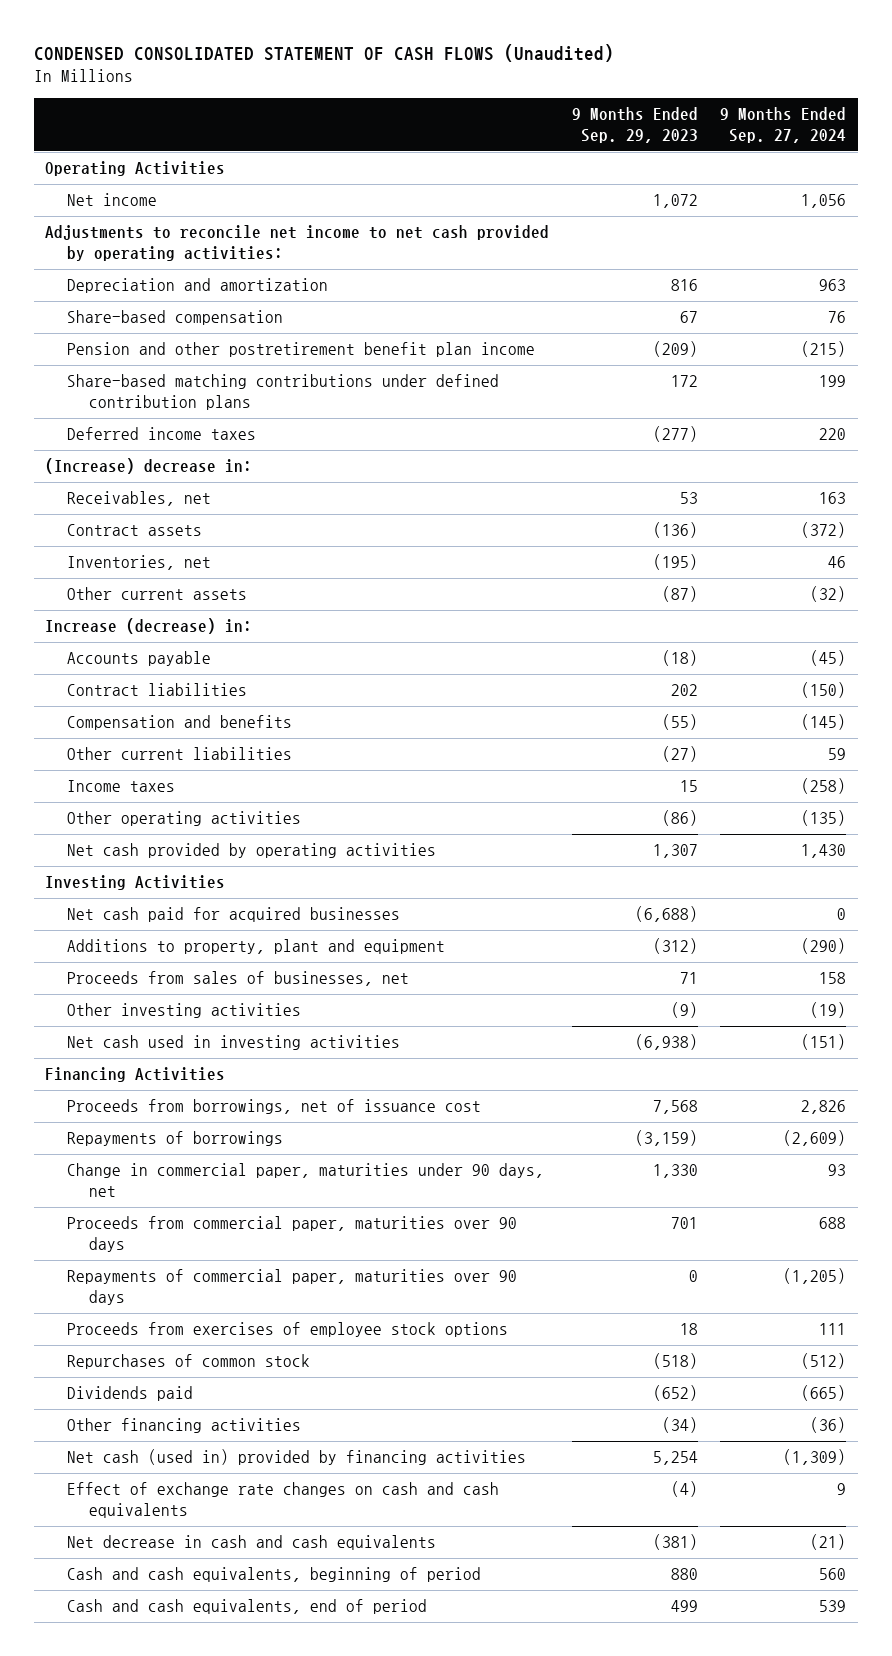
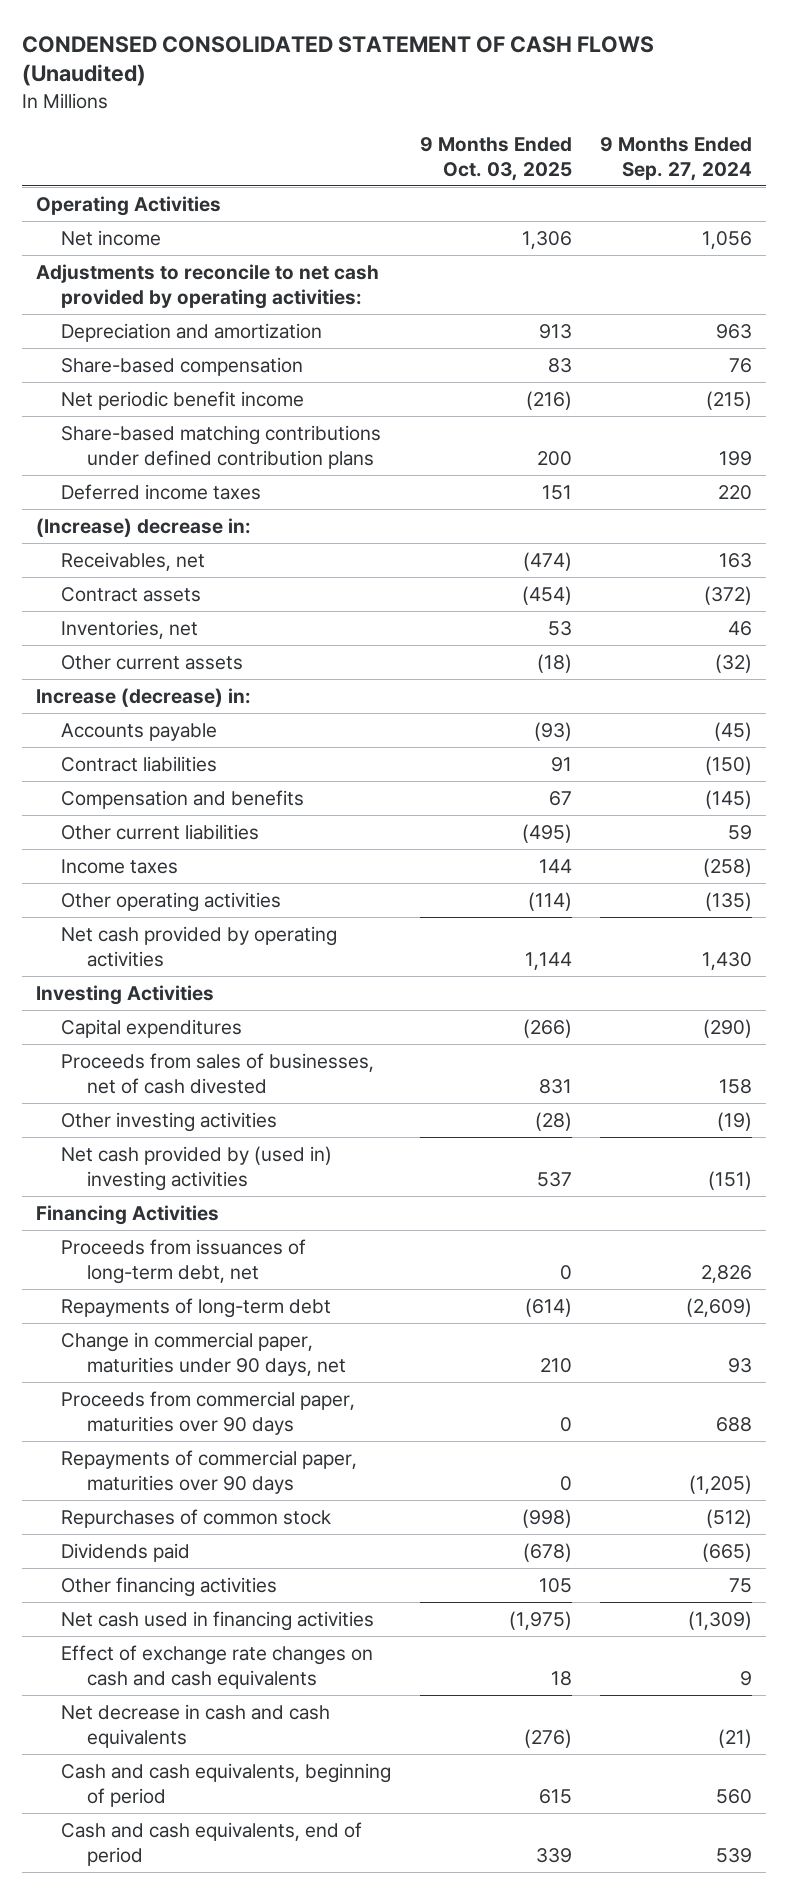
- | 9 Months Ended Sep. 29, 2023 | 9 Months Ended Sep. 27, 2024
+ | 9 Months Ended Oct. 03, 2025 | 9 Months Ended Sep. 27, 2024
- Adjustments to reconcile net income to net cash provided by operating activities:
+ Adjustments to reconcile to net cash provided by operating activities:
- Pension and other postretirement benefit plan income | (209) | (215)
+ Net periodic benefit income | (216) | (215)
- Net cash paid for acquired businesses | (6,688) | 0
- Additions to property, plant and equipment | (312) | (290)
- Proceeds from sales of businesses, net | 71 | 158
+ Capital expenditures | (266) | (290)
+ Proceeds from sales of businesses, net of cash divested | 831 | 158
- Net cash used in investing activities | (6,938) | (151)
+ Net cash provided by (used in) investing activities | 537 | (151)
- Proceeds from borrowings, net of issuance cost | 7,568 | 2,826
- Repayments of borrowings | (3,159) | (2,609)
+ Proceeds from issuances of long-term debt, net | 0 | 2,826
+ Repayments of long-term debt | (614) | (2,609)
- Proceeds from exercises of employee stock options | 18 | 111
- Other financing activities | (34) | (36)
- Net cash (used in) provided by financing activities | 5,254 | (1,309)
+ Other financing activities | 105 | 75
+ Net cash used in financing activities | (1,975) | (1,309)

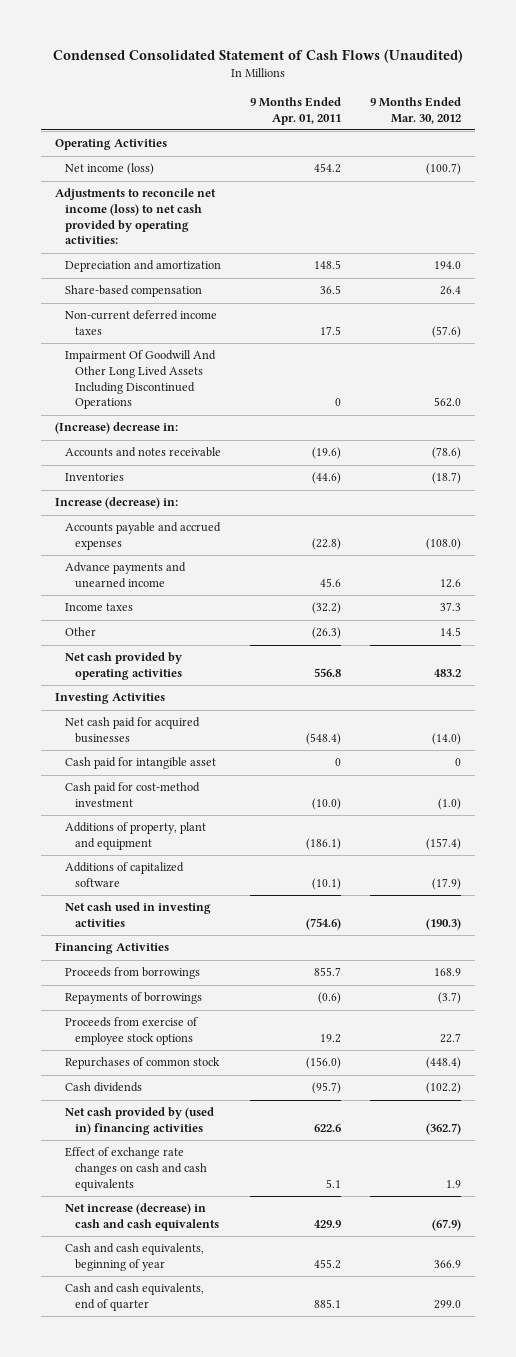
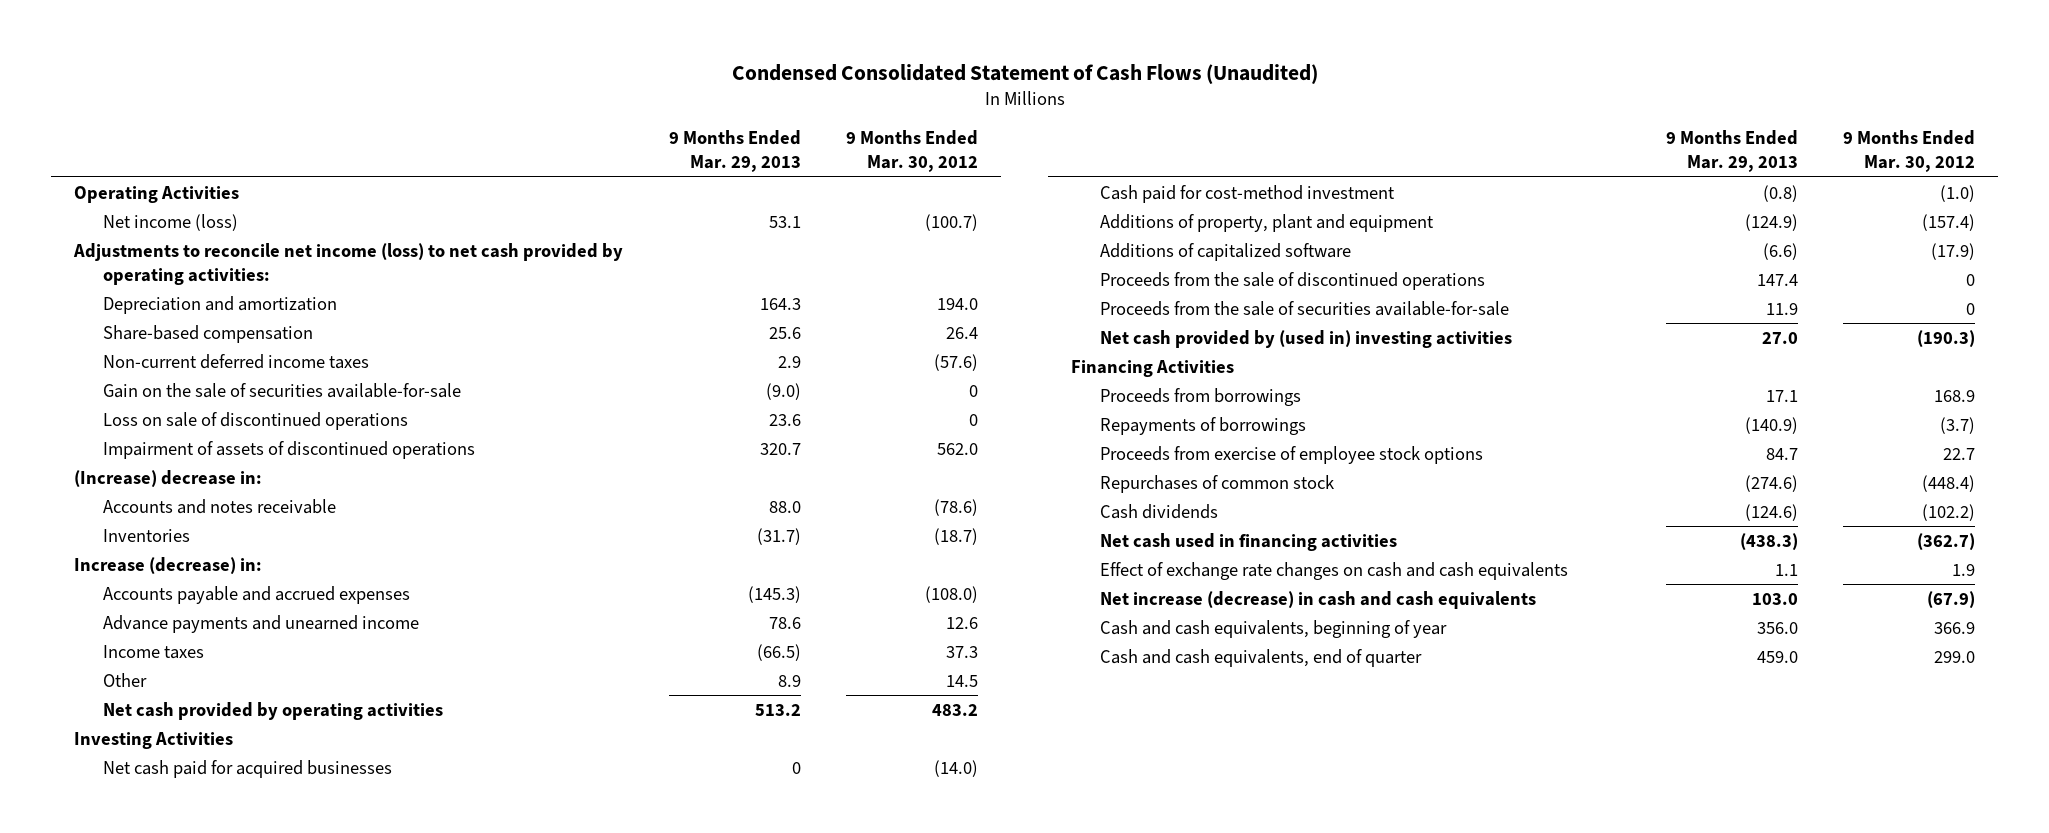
- | 9 Months Ended Apr. 01, 2011 | 9 Months Ended Mar. 30, 2012
+ | 9 Months Ended Mar. 29, 2013 | 9 Months Ended Mar. 30, 2012
- Impairment Of Goodwill And Other Long Lived Assets Including Discontinued Operations | 0 | 562.0
+ Gain on the sale of securities available-for-sale | (9.0) | 0
+ Loss on sale of discontinued operations | 23.6 | 0
+ Impairment of assets of discontinued operations | 320.7 | 562.0
- Cash paid for intangible asset | 0 | 0
- Net cash used in investing activities | (754.6) | (190.3)
+ Proceeds from the sale of discontinued operations | 147.4 | 0
+ Proceeds from the sale of securities available-for-sale | 11.9 | 0
+ Net cash provided by (used in) investing activities | 27.0 | (190.3)
- Net cash provided by (used in) financing activities | 622.6 | (362.7)
+ Net cash used in financing activities | (438.3) | (362.7)

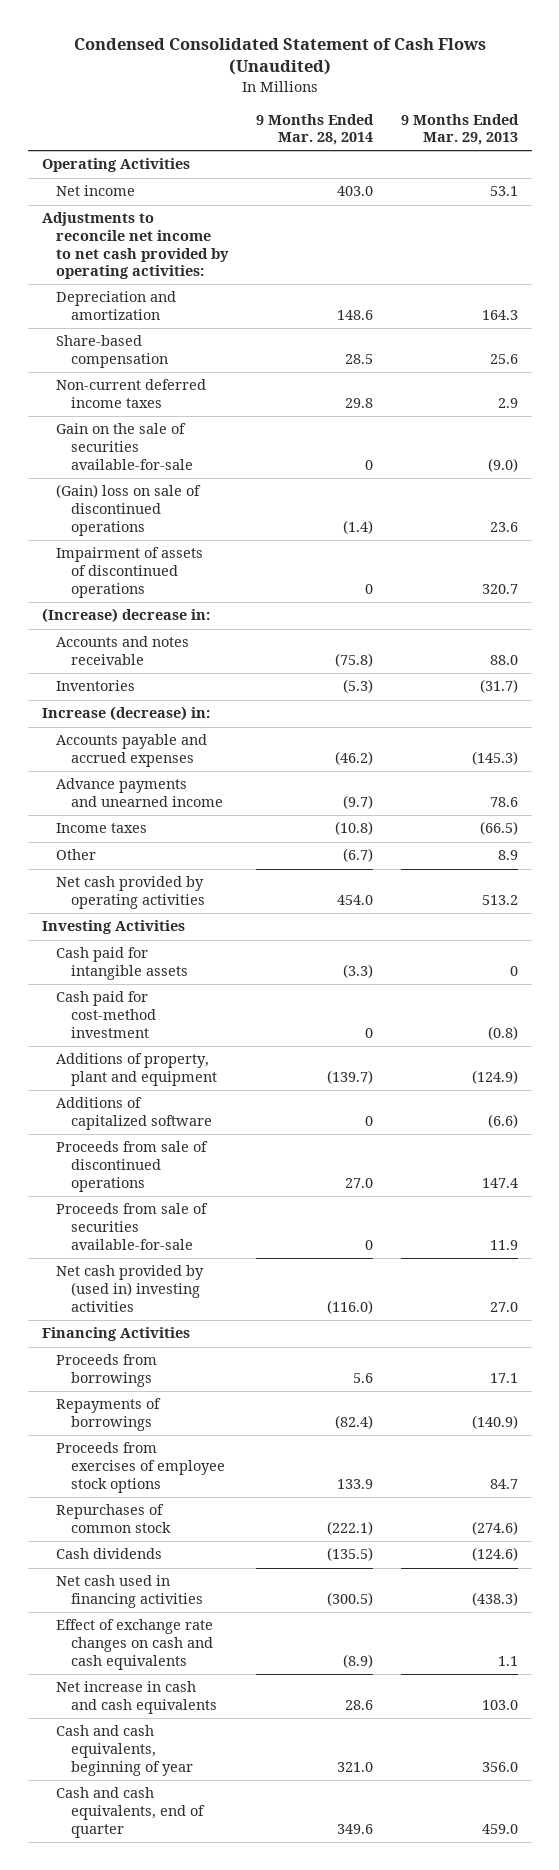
- | 9 Months Ended Mar. 29, 2013 | 9 Months Ended Mar. 30, 2012
+ | 9 Months Ended Mar. 28, 2014 | 9 Months Ended Mar. 29, 2013
- Net income (loss) | 53.1 | (100.7)
- Adjustments to reconcile net income (loss) to net cash provided by operating activities:
+ Net income | 403.0 | 53.1
+ Adjustments to reconcile net income to net cash provided by operating activities:
- Loss on sale of discontinued operations | 23.6 | 0
+ (Gain) loss on sale of discontinued operations | (1.4) | 23.6
- Net cash paid for acquired businesses | 0 | (14.0)
+ Cash paid for intangible assets | (3.3) | 0
- Proceeds from the sale of discontinued operations | 147.4 | 0
- Proceeds from the sale of securities available-for-sale | 11.9 | 0
+ Proceeds from sale of discontinued operations | 27.0 | 147.4
+ Proceeds from sale of securities available-for-sale | 0 | 11.9
- Proceeds from exercise of employee stock options | 84.7 | 22.7
+ Proceeds from exercises of employee stock options | 133.9 | 84.7
- Net increase (decrease) in cash and cash equivalents | 103.0 | (67.9)
+ Net increase in cash and cash equivalents | 28.6 | 103.0

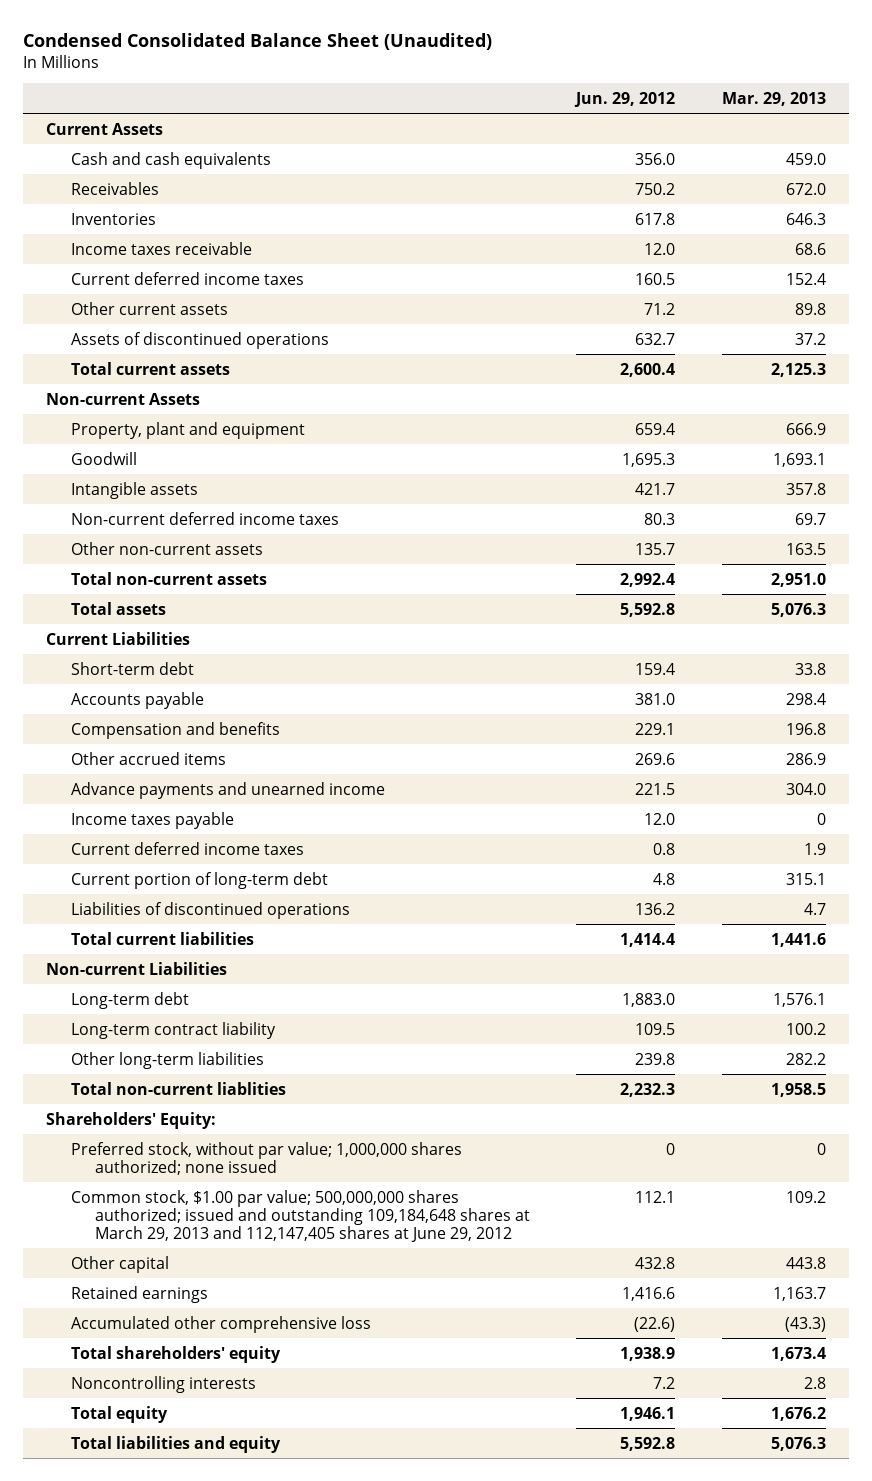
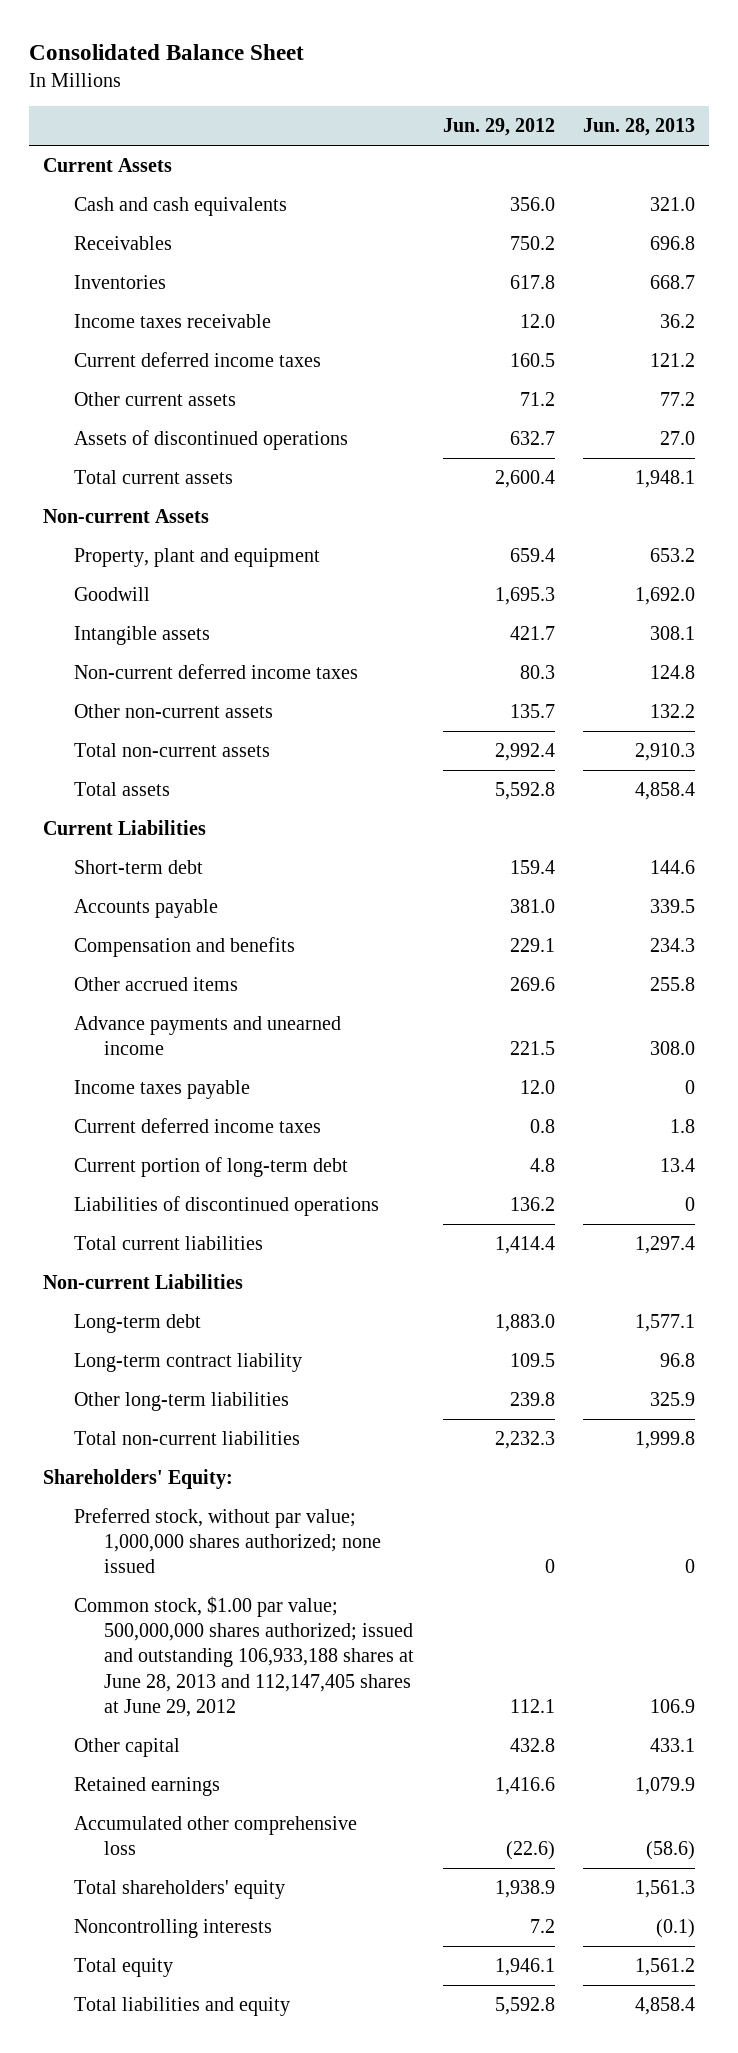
- Condensed Consolidated Balance Sheet (Unaudited)
+ Consolidated Balance Sheet
- | Jun. 29, 2012 | Mar. 29, 2013
+ | Jun. 29, 2012 | Jun. 28, 2013
- Total non-current liablities | 2,232.3 | 1,958.5
+ Total non-current liabilities | 2,232.3 | 1,999.8
- Common stock, $1.00 par value; 500,000,000 shares authorized; issued and outstanding 109,184,648 shares at March 29, 2013 and 112,147,405 shares at June 29, 2012 | 112.1 | 109.2
+ Common stock, $1.00 par value; 500,000,000 shares authorized; issued and outstanding 106,933,188 shares at June 28, 2013 and 112,147,405 shares at June 29, 2012 | 112.1 | 106.9

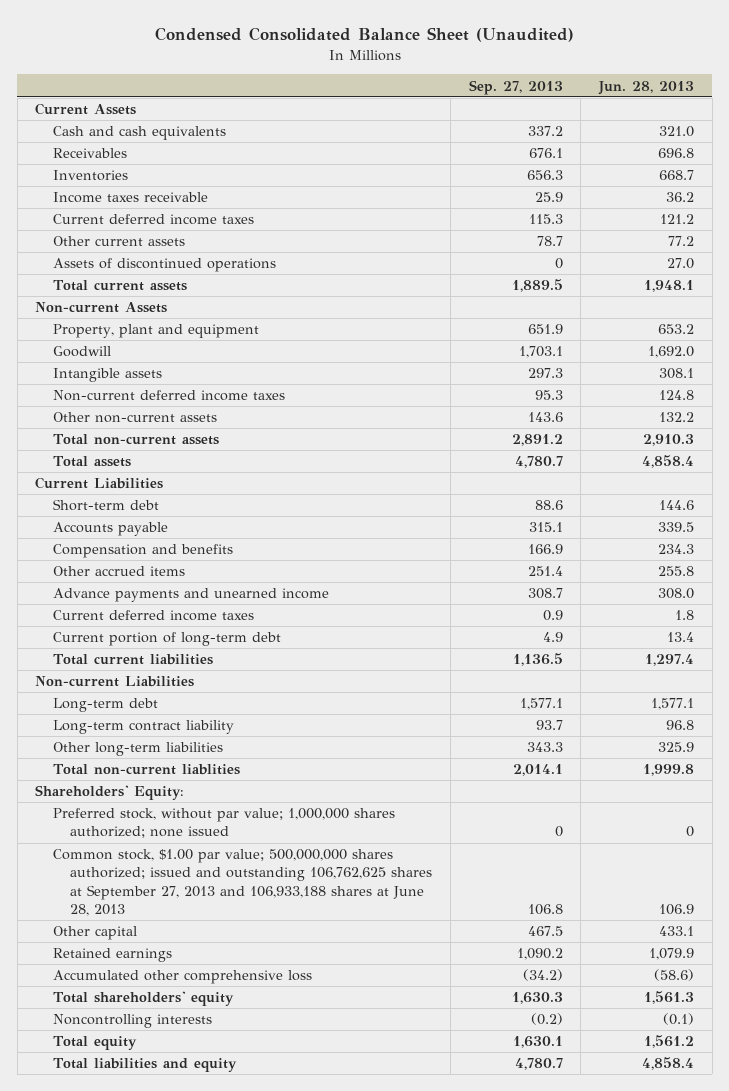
- Consolidated Balance Sheet
+ Condensed Consolidated Balance Sheet (Unaudited)
- | Jun. 29, 2012 | Jun. 28, 2013
+ | Sep. 27, 2013 | Jun. 28, 2013
- Income taxes payable | 12.0 | 0
- Liabilities of discontinued operations | 136.2 | 0
- Total non-current liabilities | 2,232.3 | 1,999.8
+ Total non-current liablities | 2,014.1 | 1,999.8
- Common stock, $1.00 par value; 500,000,000 shares authorized; issued and outstanding 106,933,188 shares at June 28, 2013 and 112,147,405 shares at June 29, 2012 | 112.1 | 106.9
+ Common stock, $1.00 par value; 500,000,000 shares authorized; issued and outstanding 106,762,625 shares at September 27, 2013 and 106,933,188 shares at June 28, 2013 | 106.8 | 106.9

